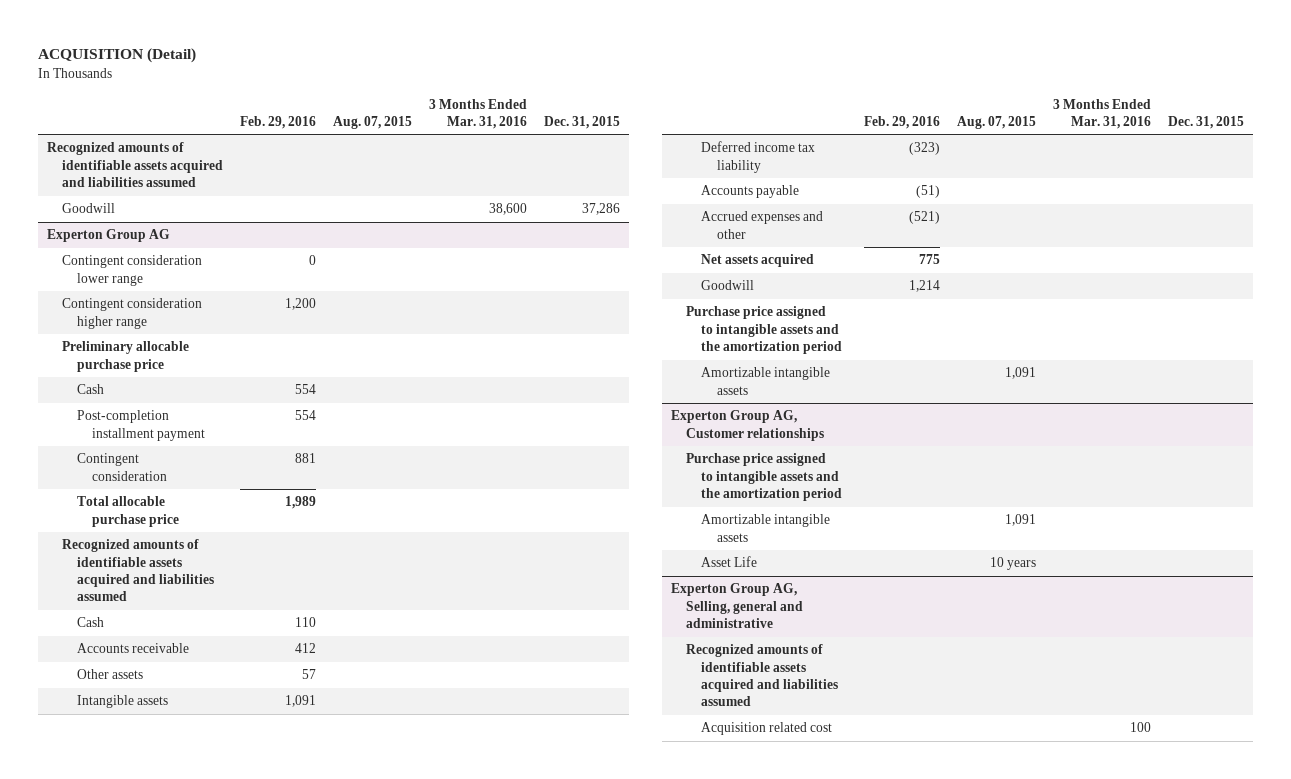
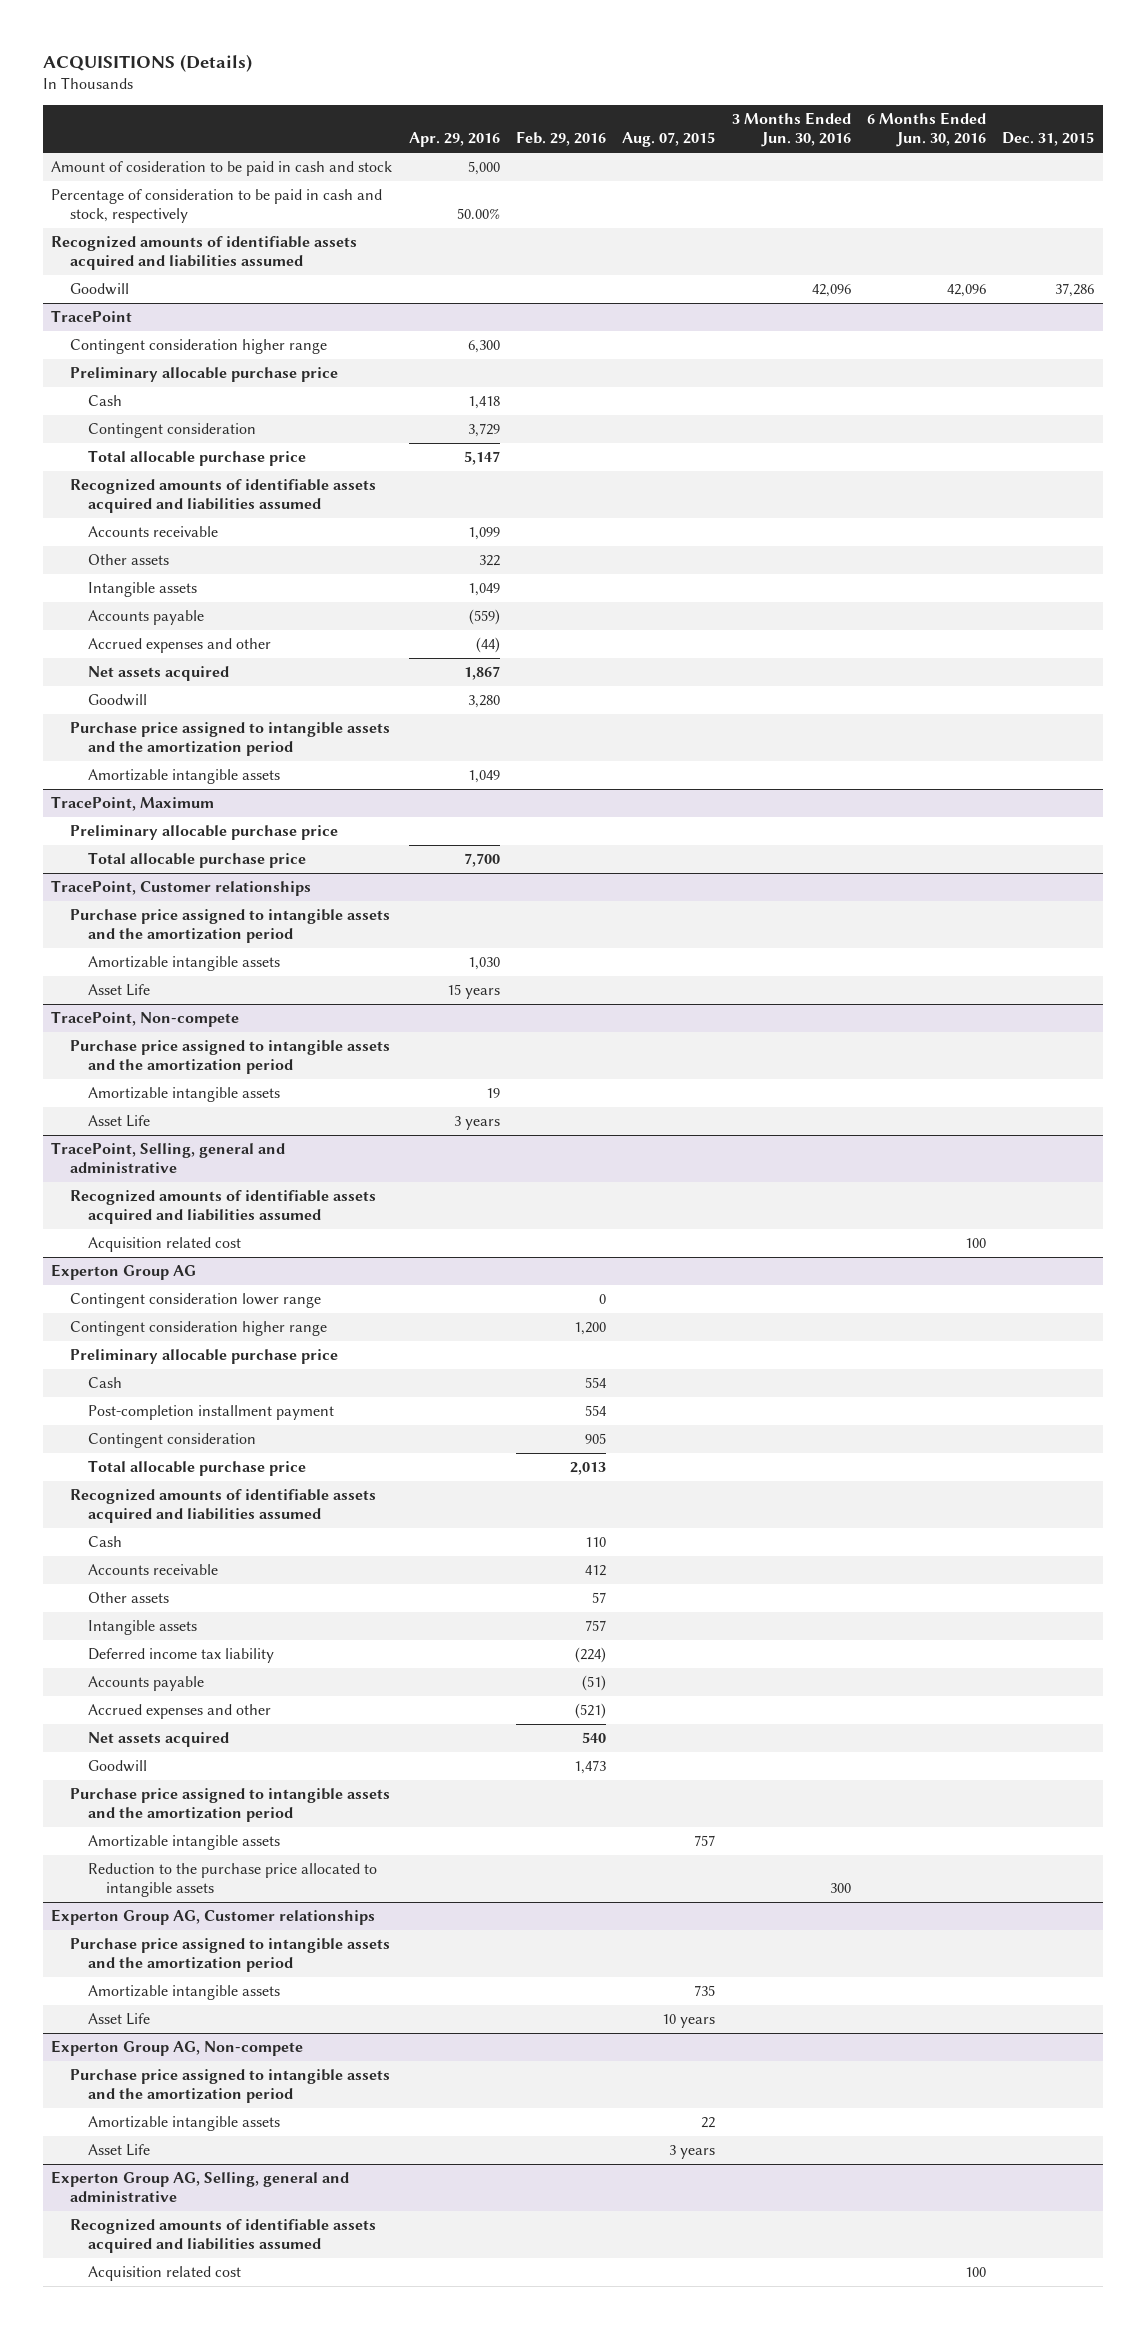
- ACQUISITION (Detail)
+ ACQUISITIONS (Details)
- | Feb. 29, 2016 | Aug. 07, 2015 | 3 Months Ended Mar. 31, 2016 | Dec. 31, 2015
+ | Apr. 29, 2016 | Feb. 29, 2016 | Aug. 07, 2015 | 3 Months Ended Jun. 30, 2016 | 6 Months Ended Jun. 30, 2016 | Dec. 31, 2015
+ Amount of cosideration to be paid in cash and stock | 5,000 | | | | |
+ Percentage of consideration to be paid in cash and stock, respectively | 50.00% | | | | |
+ TracePoint
+ Contingent consideration higher range | 6,300 | | | | |
+ Preliminary allocable purchase price
+ Cash | 1,418 | | | | |
+ Contingent consideration | 3,729 | | | | |
+ Total allocable purchase price | 5,147 | | | | |
+ Recognized amounts of identifiable assets acquired and liabilities assumed
+ Accounts receivable | 1,099 | | | | |
+ Other assets | 322 | | | | |
+ Intangible assets | 1,049 | | | | |
+ Accounts payable | (559) | | | | |
+ Accrued expenses and other | (44) | | | | |
+ Net assets acquired | 1,867 | | | | |
+ Goodwill | 3,280 | | | | |
+ Purchase price assigned to intangible assets and the amortization period
+ Amortizable intangible assets | 1,049 | | | | |
+ TracePoint, Maximum
+ Preliminary allocable purchase price
+ Total allocable purchase price | 7,700 | | | | |
+ TracePoint, Customer relationships
+ Purchase price assigned to intangible assets and the amortization period
+ Amortizable intangible assets | 1,030 | | | | |
+ Asset Life | 15 years | | | | |
+ TracePoint, Non-compete
+ Purchase price assigned to intangible assets and the amortization period
+ Amortizable intangible assets | 19 | | | | |
+ Asset Life | 3 years | | | | |
+ TracePoint, Selling, general and administrative
+ Recognized amounts of identifiable assets acquired and liabilities assumed
+ Acquisition related cost | | | | | 100 |
@ Experton Group AG
- Contingent consideration | 881 | | |
- Total allocable purchase price | 1,989 | | |
+ Contingent consideration | | 905 | | | |
+ Total allocable purchase price | | 2,013 | | | |
- Intangible assets | 1,091 | | |
- Deferred income tax liability | (323) | | |
+ Intangible assets | | 757 | | | |
+ Deferred income tax liability | | (224) | | | |
- Net assets acquired | 775 | | |
- Goodwill | 1,214 | | |
+ Net assets acquired | | 540 | | | |
+ Goodwill | | 1,473 | | | |
- Amortizable intangible assets | | 1,091 | |
+ Amortizable intangible assets | | | 757 | | |
+ Reduction to the purchase price allocated to intangible assets | | | | 300 | |
@ Experton Group AG, Customer relationships
- Amortizable intangible assets | | 1,091 | |
+ Amortizable intangible assets | | | 735 | | |
+ Experton Group AG, Non-compete
+ Purchase price assigned to intangible assets and the amortization period
+ Amortizable intangible assets | | | 22 | | |
+ Asset Life | | | 3 years | | |

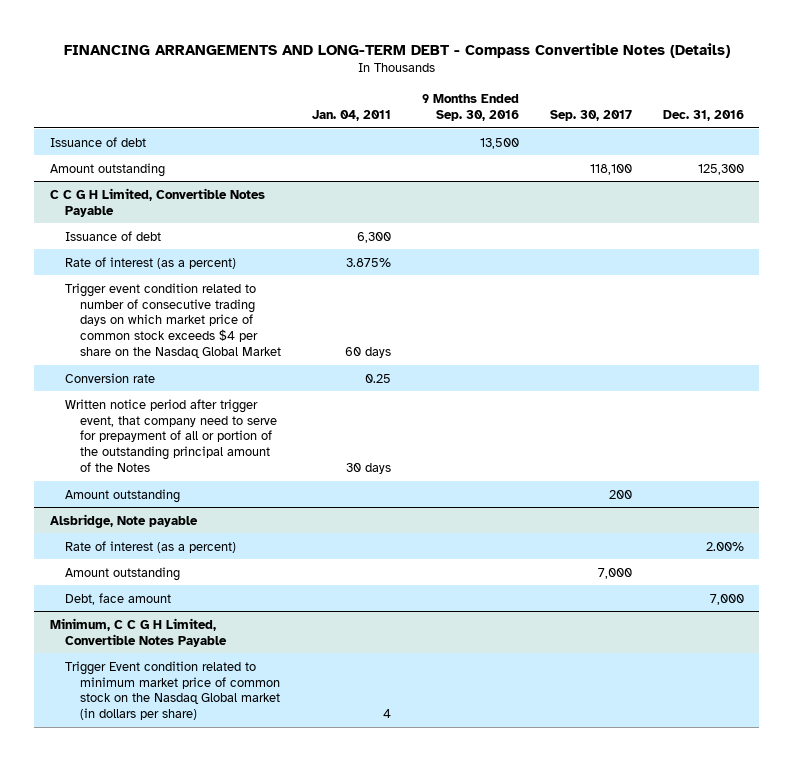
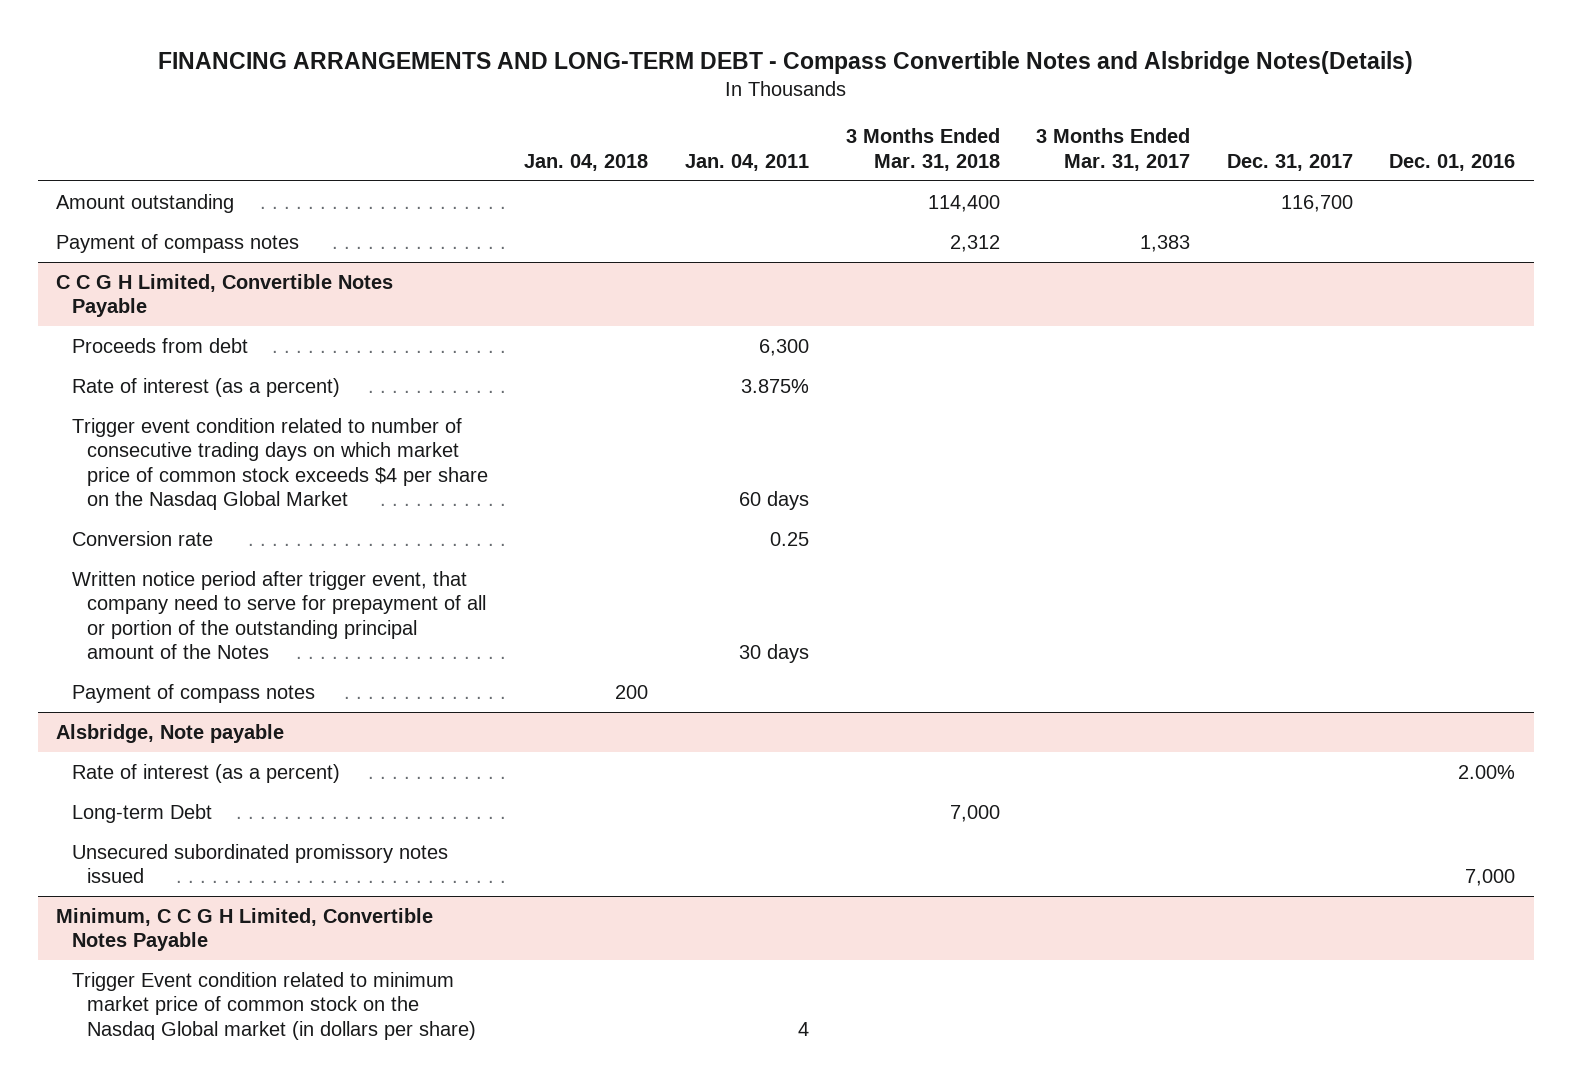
- FINANCING ARRANGEMENTS AND LONG-TERM DEBT - Compass Convertible Notes (Details)
+ FINANCING ARRANGEMENTS AND LONG-TERM DEBT - Compass Convertible Notes and Alsbridge Notes(Details)
- | Jan. 04, 2011 | 9 Months Ended Sep. 30, 2016 | Sep. 30, 2017 | Dec. 31, 2016
+ | Jan. 04, 2018 | Jan. 04, 2011 | 3 Months Ended Mar. 31, 2018 | 3 Months Ended Mar. 31, 2017 | Dec. 31, 2017 | Dec. 01, 2016
- Issuance of debt | | 13,500 | |
+ Payment of compass notes | | | 2,312 | 1,383 | |
@ C C G H Limited, Convertible Notes Payable
- Issuance of debt | 6,300 | | |
+ Proceeds from debt | | 6,300 | | | |
- Amount outstanding | | | 200 |
+ Payment of compass notes | 200 | | | | |
@ Alsbridge, Note payable
- Amount outstanding | | | 7,000 |
- Debt, face amount | | | | 7,000
+ Long-term Debt | | | 7,000 | | |
+ Unsecured subordinated promissory notes issued | | | | | | 7,000

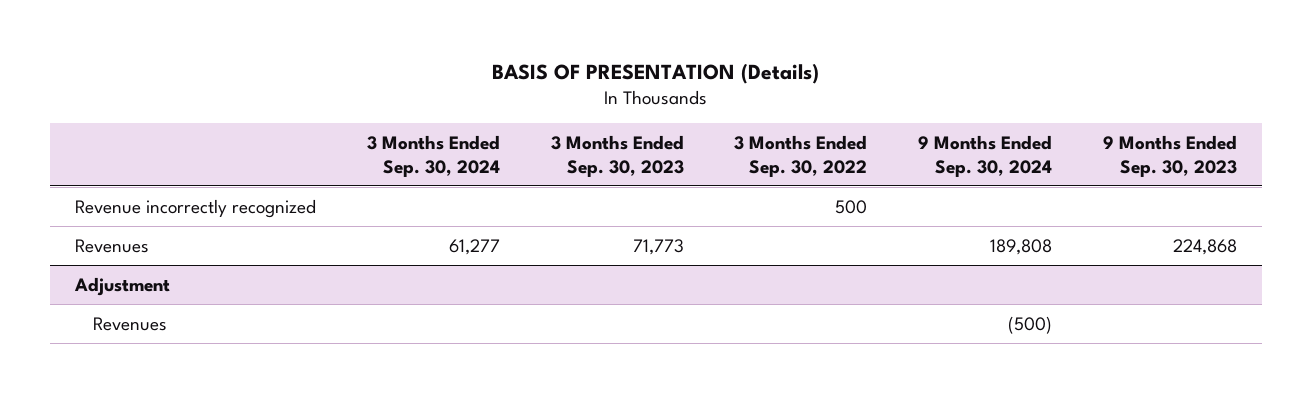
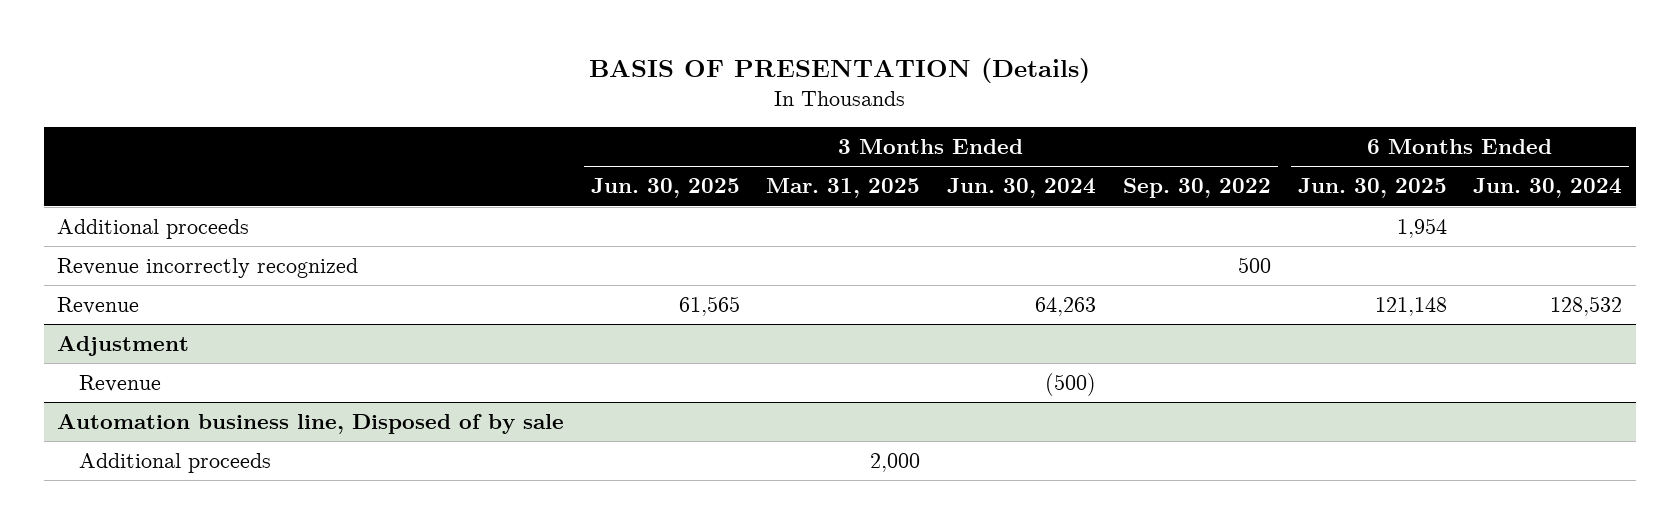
- | 3 Months Ended Sep. 30, 2024 | 3 Months Ended Sep. 30, 2023 | 3 Months Ended Sep. 30, 2022 | 9 Months Ended Sep. 30, 2024 | 9 Months Ended Sep. 30, 2023
+ | 3 Months Ended Jun. 30, 2025 | 3 Months Ended Mar. 31, 2025 | 3 Months Ended Jun. 30, 2024 | 3 Months Ended Sep. 30, 2022 | 6 Months Ended Jun. 30, 2025 | 6 Months Ended Jun. 30, 2024
+ Additional proceeds | | | | | 1,954 |
- Revenues | 61,277 | 71,773 | | 189,808 | 224,868
+ Revenue | 61,565 | | 64,263 | | 121,148 | 128,532
@ Adjustment
- Revenues | | | | (500) |
+ Revenue | | | (500) | | |
+ Automation business line, Disposed of by sale
+ Additional proceeds | | 2,000 | | | |

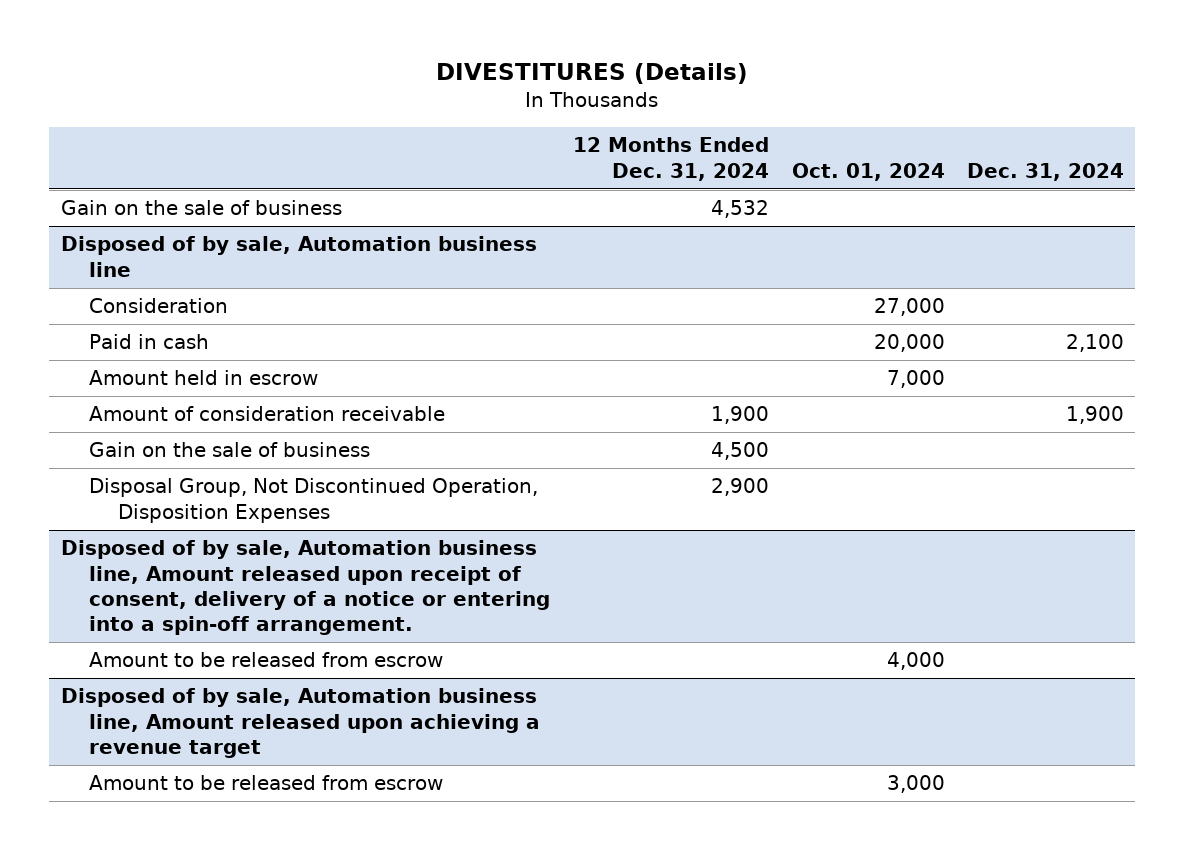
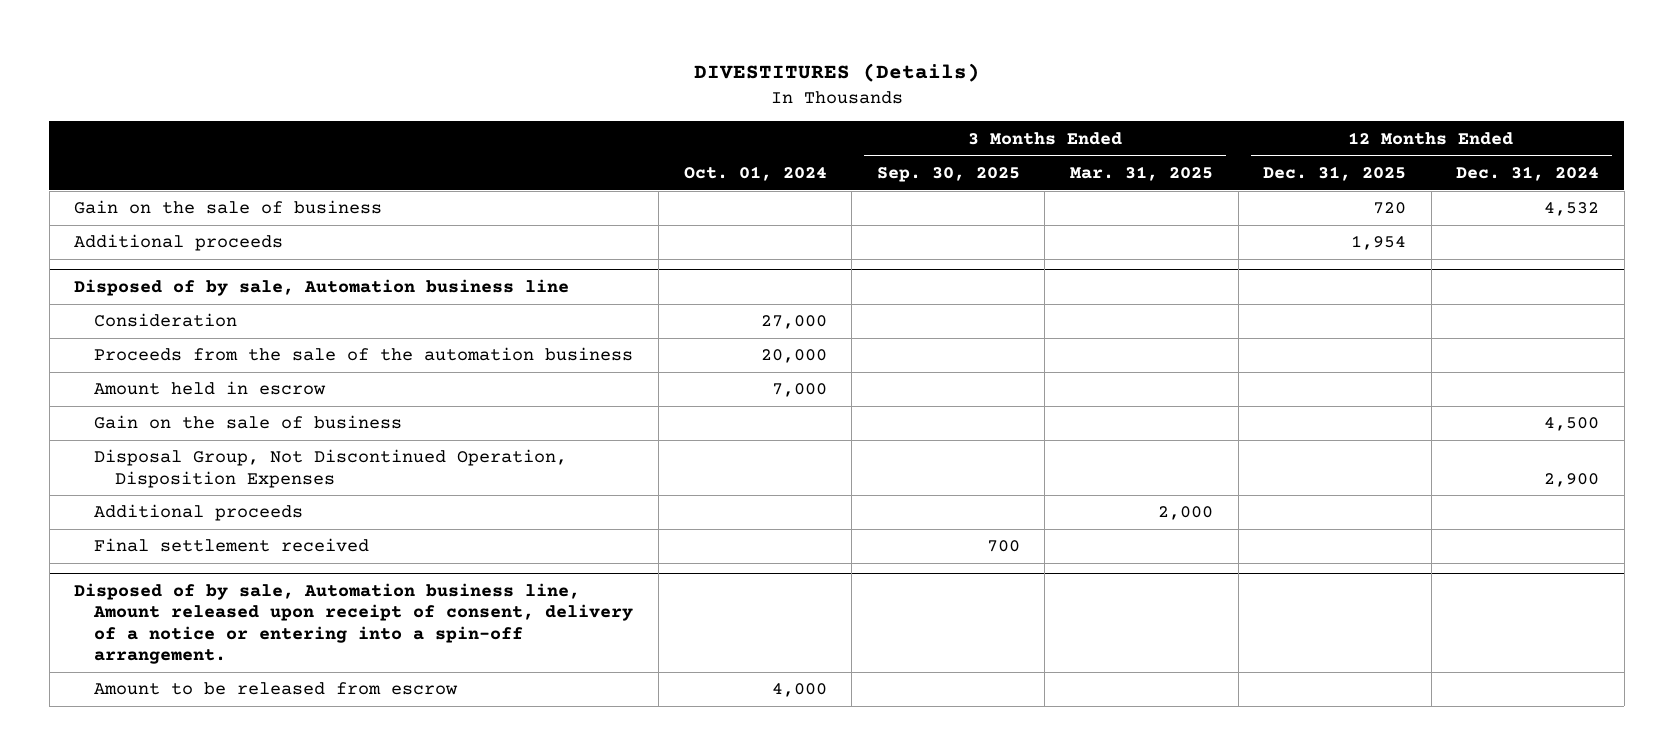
- | 12 Months Ended Dec. 31, 2024 | Oct. 01, 2024 | Dec. 31, 2024
+ | Oct. 01, 2024 | 3 Months Ended Sep. 30, 2025 | 3 Months Ended Mar. 31, 2025 | 12 Months Ended Dec. 31, 2025 | 12 Months Ended Dec. 31, 2024
+ Additional proceeds | | | | 1,954 |
@ Disposed of by sale, Automation business line
- Paid in cash | | 20,000 | 2,100
+ Proceeds from the sale of the automation business | 20,000 | | | |
- Amount of consideration receivable | 1,900 | | 1,900
+ Additional proceeds | | | 2,000 | |
+ Final settlement received | | 700 | | |
- Disposed of by sale, Automation business line, Amount released upon achieving a revenue target
- Amount to be released from escrow | | 3,000 |

